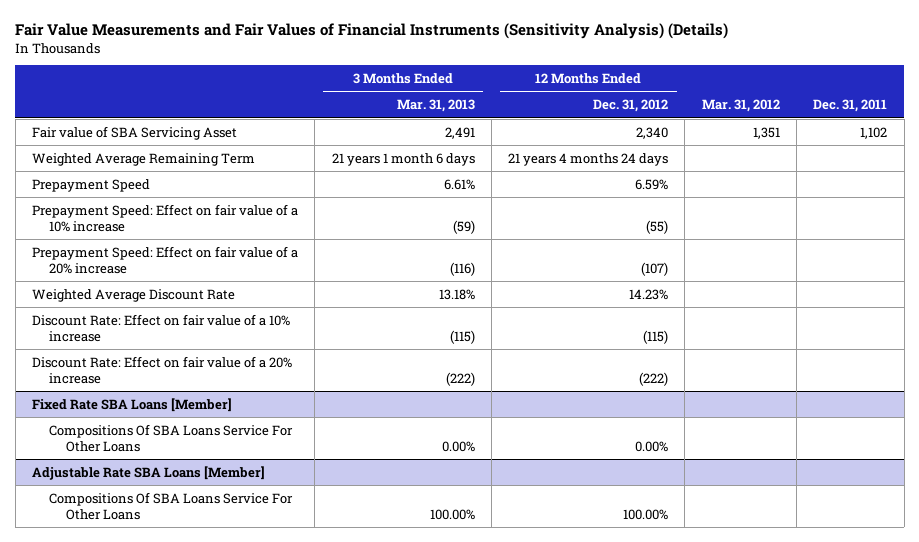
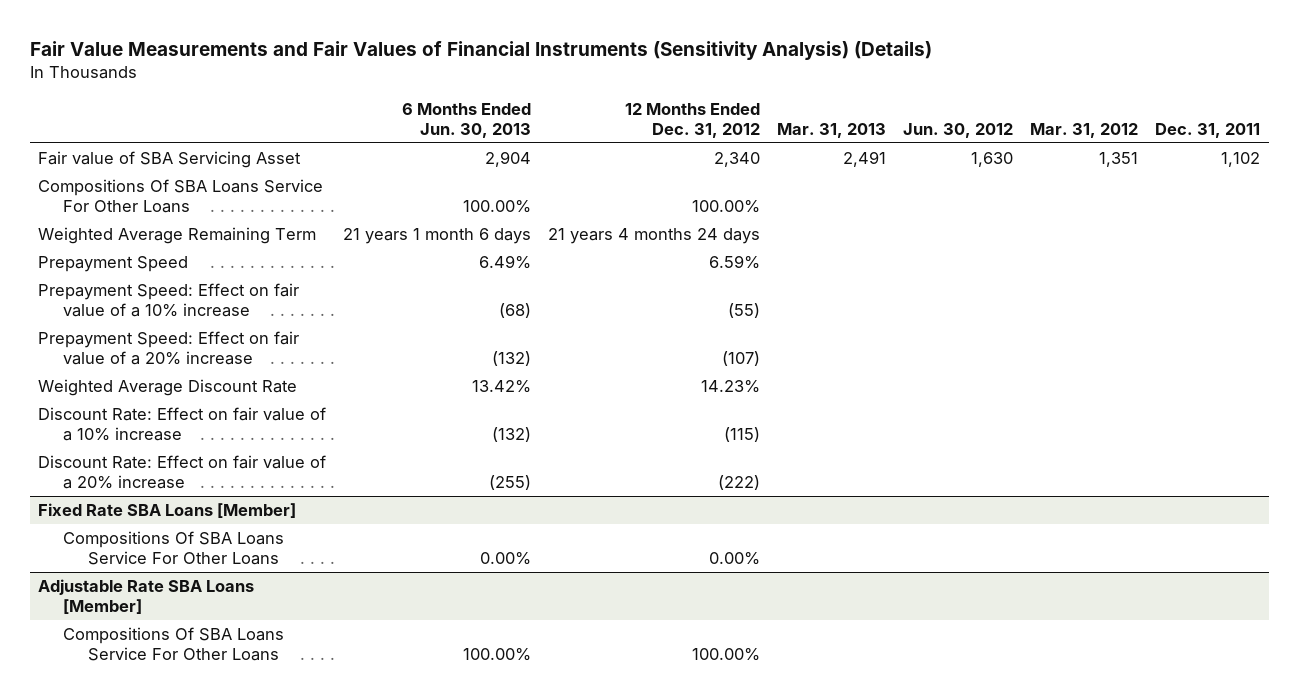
- | 3 Months Ended Mar. 31, 2013 | 12 Months Ended Dec. 31, 2012 | Mar. 31, 2012 | Dec. 31, 2011
+ | 6 Months Ended Jun. 30, 2013 | 12 Months Ended Dec. 31, 2012 | Mar. 31, 2013 | Jun. 30, 2012 | Mar. 31, 2012 | Dec. 31, 2011
+ Compositions Of SBA Loans Service For Other Loans | 100.00% | 100.00% | | | |

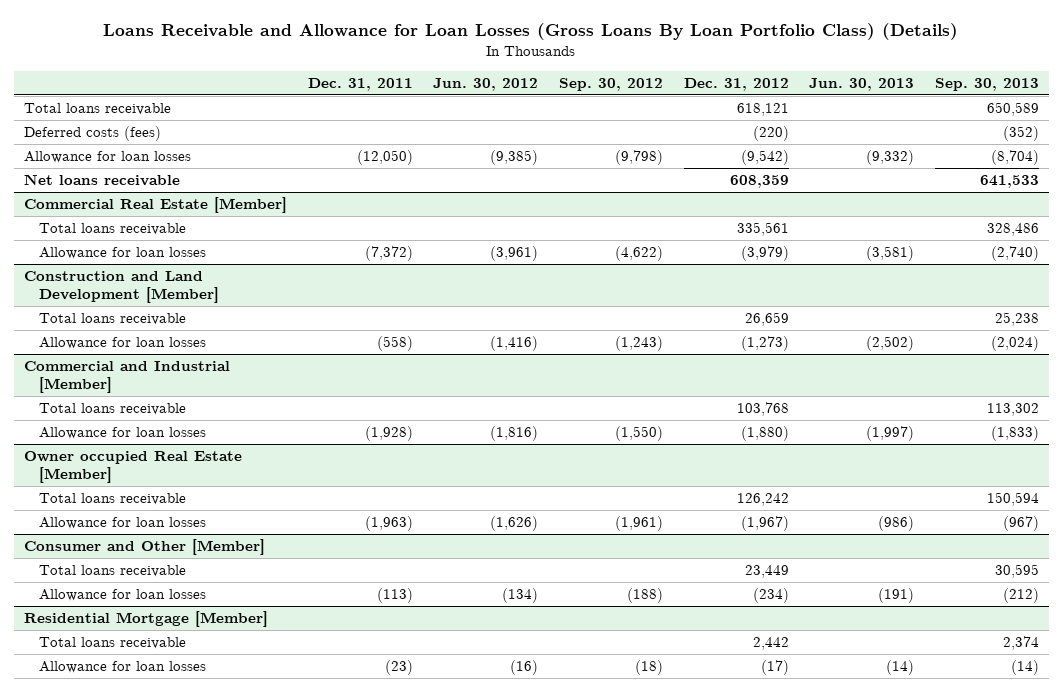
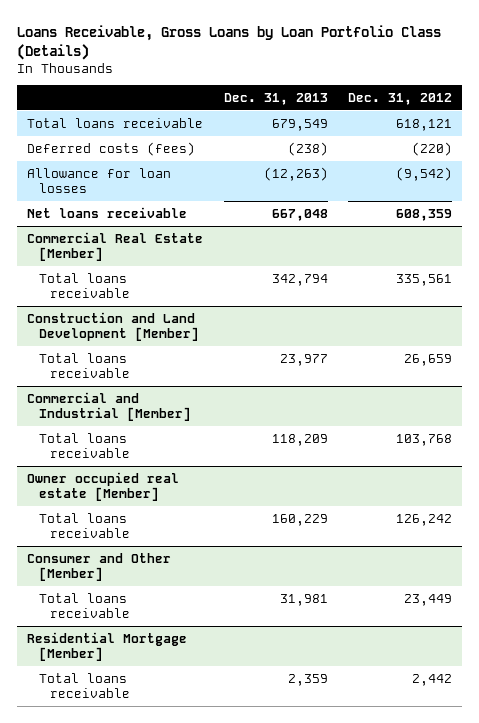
- Loans Receivable and Allowance for Loan Losses (Gross Loans By Loan Portfolio Class) (Details)
+ Loans Receivable, Gross Loans by Loan Portfolio Class (Details)
- | Dec. 31, 2011 | Jun. 30, 2012 | Sep. 30, 2012 | Dec. 31, 2012 | Jun. 30, 2013 | Sep. 30, 2013
+ | Dec. 31, 2013 | Dec. 31, 2012
@ Commercial Real Estate [Member]
- Allowance for loan losses | (7,372) | (3,961) | (4,622) | (3,979) | (3,581) | (2,740)
@ Construction and Land Development [Member]
- Allowance for loan losses | (558) | (1,416) | (1,243) | (1,273) | (2,502) | (2,024)
@ Commercial and Industrial [Member]
- Allowance for loan losses | (1,928) | (1,816) | (1,550) | (1,880) | (1,997) | (1,833)
- Owner occupied Real Estate [Member]
+ Owner occupied real estate [Member]
- Allowance for loan losses | (1,963) | (1,626) | (1,961) | (1,967) | (986) | (967)
@ Consumer and Other [Member]
- Allowance for loan losses | (113) | (134) | (188) | (234) | (191) | (212)
@ Residential Mortgage [Member]
- Allowance for loan losses | (23) | (16) | (18) | (17) | (14) | (14)

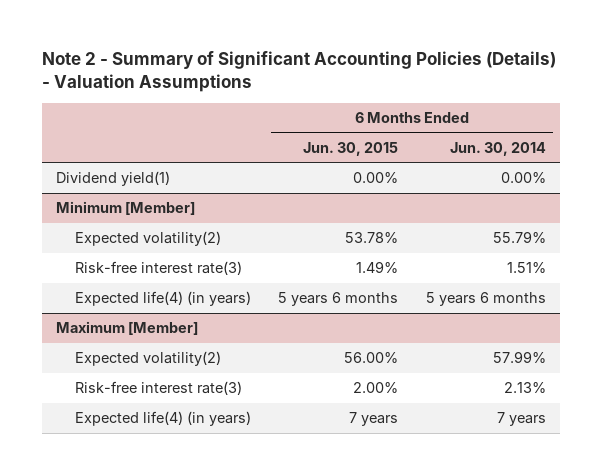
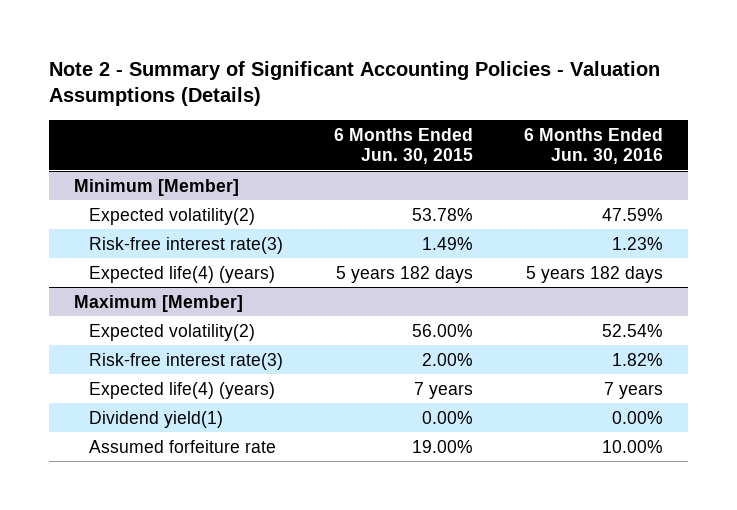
- Note 2 - Summary of Significant Accounting Policies (Details) - Valuation Assumptions
+ Note 2 - Summary of Significant Accounting Policies - Valuation Assumptions (Details)
- | 6 Months Ended Jun. 30, 2015 | 6 Months Ended Jun. 30, 2014
+ | 6 Months Ended Jun. 30, 2015 | 6 Months Ended Jun. 30, 2016
- Dividend yield(1) | 0.00% | 0.00%
@ Minimum [Member]
- Expected life(4) (in years) | 5 years 6 months | 5 years 6 months
+ Expected life(4) (years) | 5 years 182 days | 5 years 182 days
@ Maximum [Member]
- Expected life(4) (in years) | 7 years | 7 years
+ Expected life(4) (years) | 7 years | 7 years
+ Dividend yield(1) | 0.00% | 0.00%
+ Assumed forfeiture rate | 19.00% | 10.00%

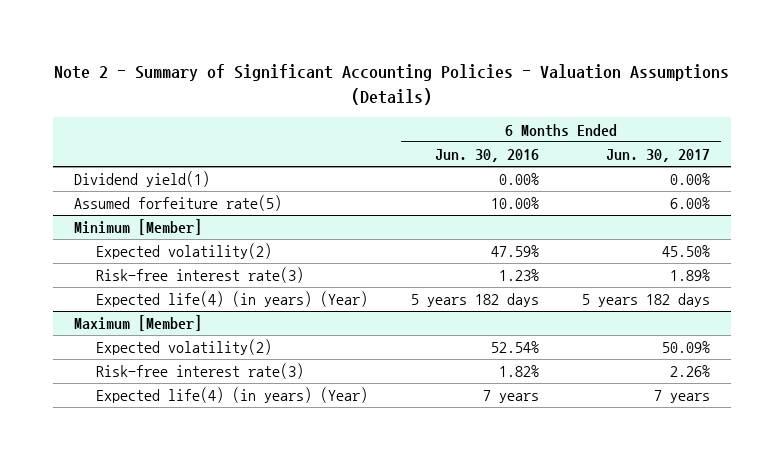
- | 6 Months Ended Jun. 30, 2015 | 6 Months Ended Jun. 30, 2016
+ | 6 Months Ended Jun. 30, 2016 | 6 Months Ended Jun. 30, 2017
+ Dividend yield(1) | 0.00% | 0.00%
+ Assumed forfeiture rate(5) | 10.00% | 6.00%
@ Minimum [Member]
- Expected life(4) (years) | 5 years 182 days | 5 years 182 days
+ Expected life(4) (in years) (Year) | 5 years 182 days | 5 years 182 days
@ Maximum [Member]
- Expected life(4) (years) | 7 years | 7 years
- Dividend yield(1) | 0.00% | 0.00%
- Assumed forfeiture rate | 19.00% | 10.00%
+ Expected life(4) (in years) (Year) | 7 years | 7 years

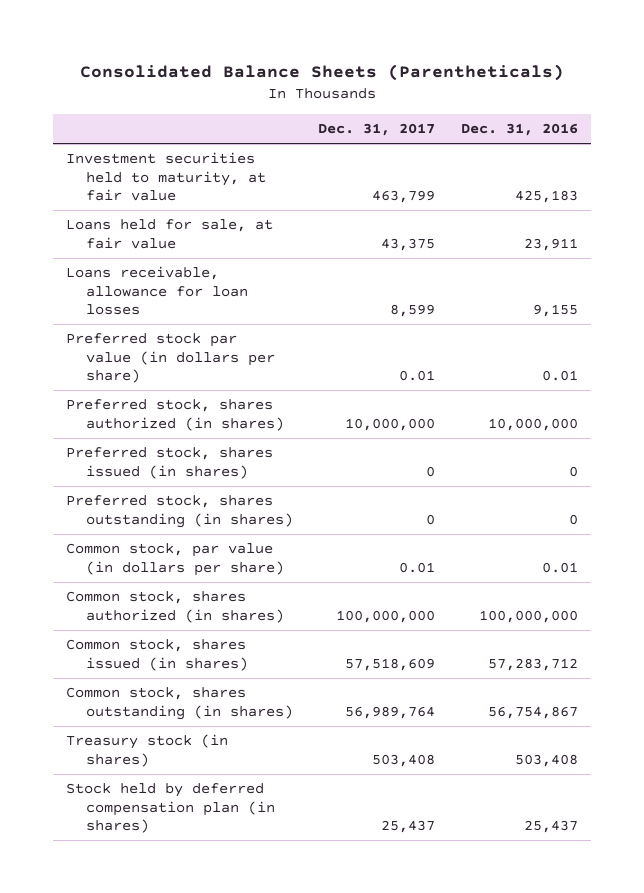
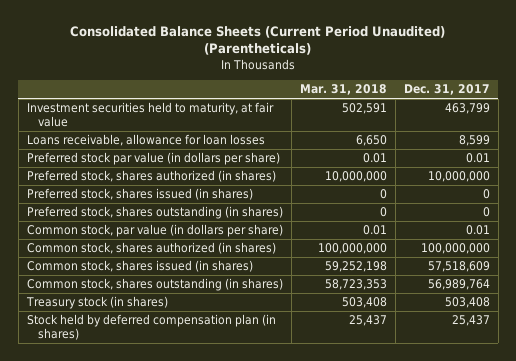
- Consolidated Balance Sheets (Parentheticals)
+ Consolidated Balance Sheets (Current Period Unaudited) (Parentheticals)
- | Dec. 31, 2017 | Dec. 31, 2016
+ | Mar. 31, 2018 | Dec. 31, 2017
- Loans held for sale, at fair value | 43,375 | 23,911

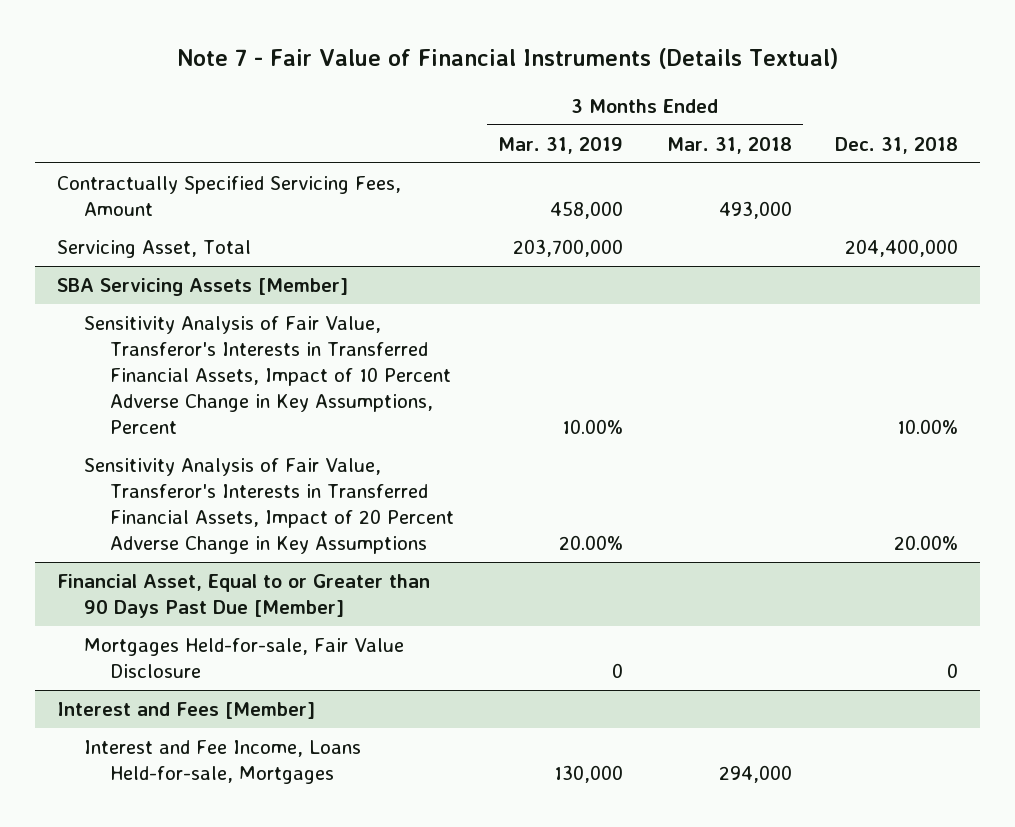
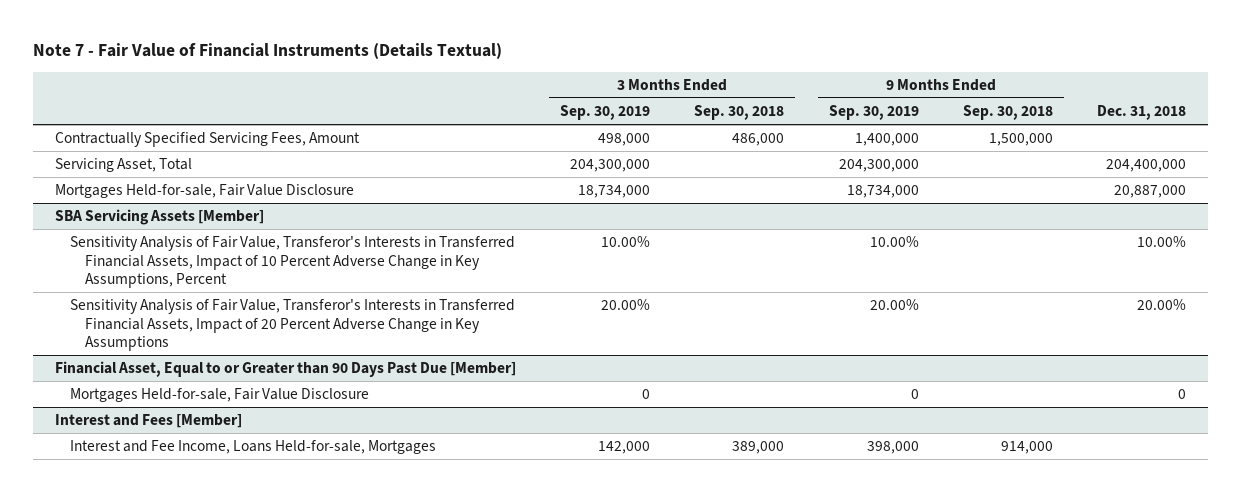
- | 3 Months Ended Mar. 31, 2019 | 3 Months Ended Mar. 31, 2018 | Dec. 31, 2018
+ | 3 Months Ended Sep. 30, 2019 | 3 Months Ended Sep. 30, 2018 | 9 Months Ended Sep. 30, 2019 | 9 Months Ended Sep. 30, 2018 | Dec. 31, 2018
+ Mortgages Held-for-sale, Fair Value Disclosure | 18,734,000 | | 18,734,000 | | 20,887,000

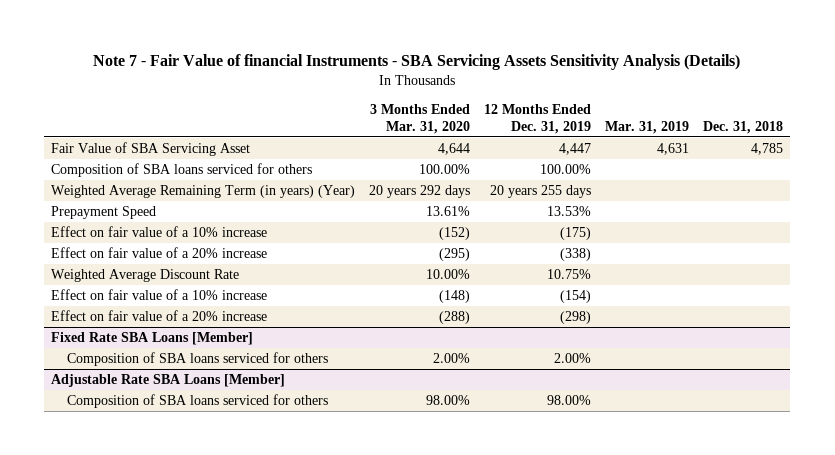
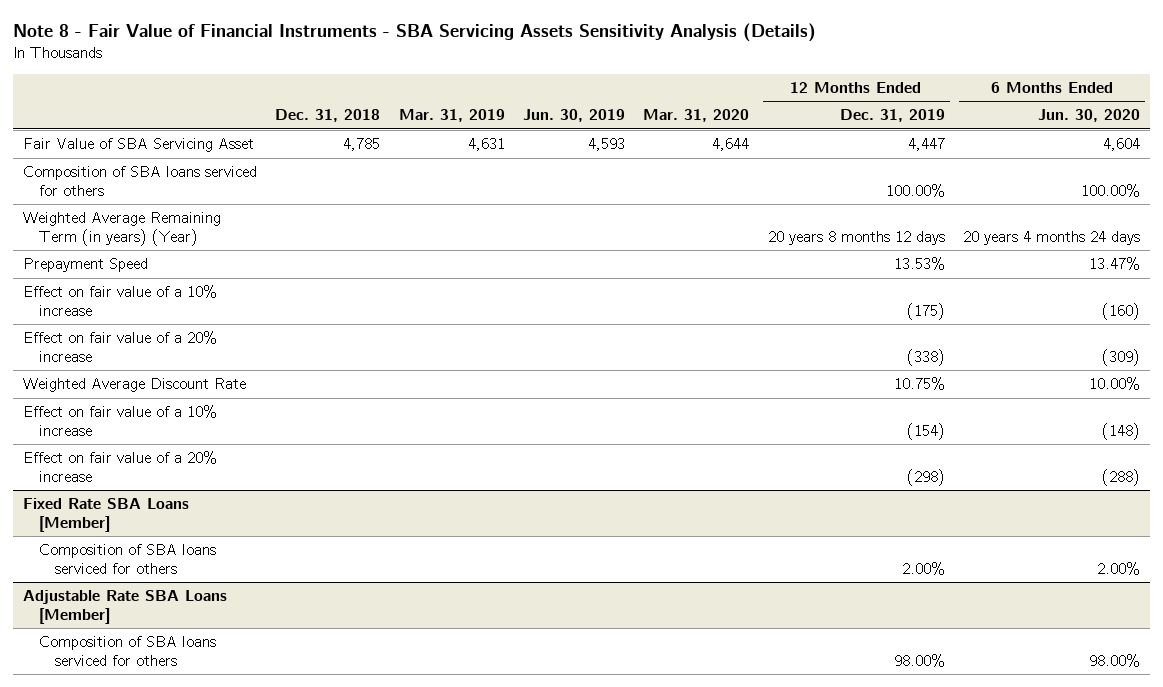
- Note 7 - Fair Value of financial Instruments - SBA Servicing Assets Sensitivity Analysis (Details)
+ Note 8 - Fair Value of Financial Instruments - SBA Servicing Assets Sensitivity Analysis (Details)
- | 3 Months Ended Mar. 31, 2020 | 12 Months Ended Dec. 31, 2019 | Mar. 31, 2019 | Dec. 31, 2018
+ | Dec. 31, 2018 | Mar. 31, 2019 | Jun. 30, 2019 | Mar. 31, 2020 | 12 Months Ended Dec. 31, 2019 | 6 Months Ended Jun. 30, 2020
- Weighted Average Remaining Term (in years) (Year) | 20 years 292 days | 20 years 255 days | |
+ Weighted Average Remaining Term (in years) (Year) | | | | | 20 years 8 months 12 days | 20 years 4 months 24 days

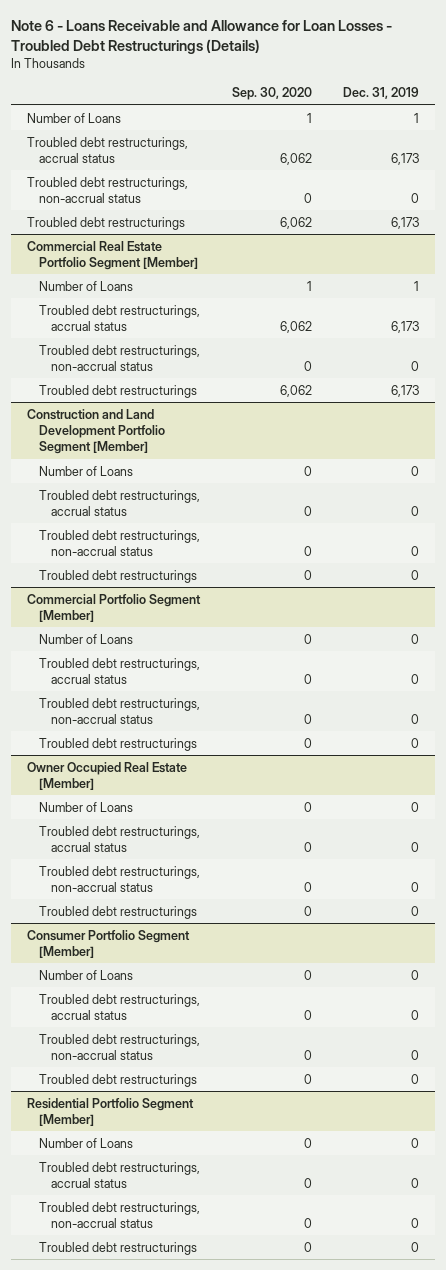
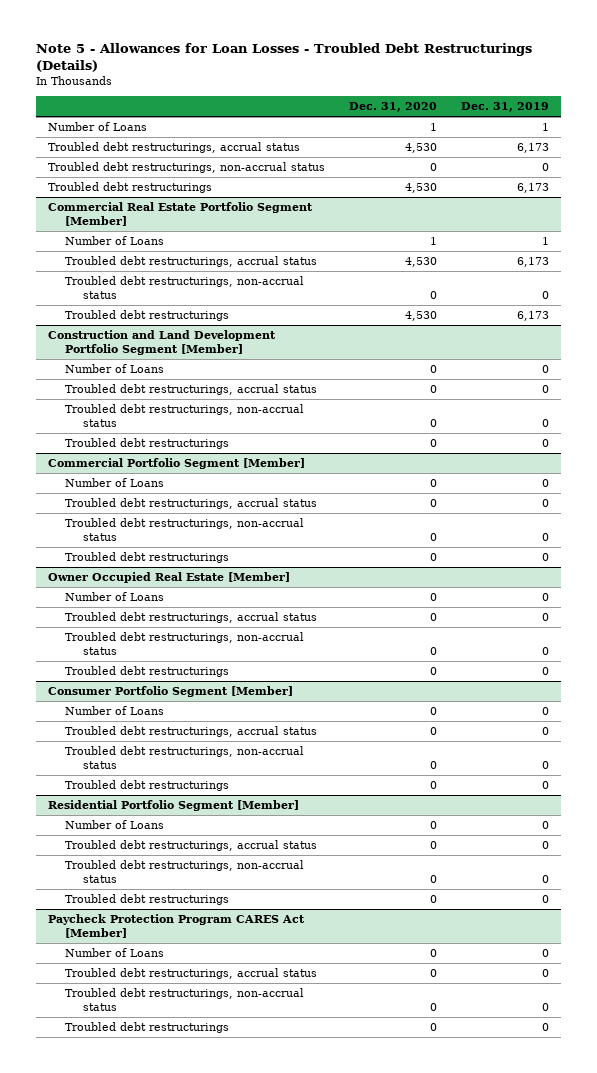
- Note 6 - Loans Receivable and Allowance for Loan Losses - Troubled Debt Restructurings (Details)
+ Note 5 - Allowances for Loan Losses - Troubled Debt Restructurings (Details)
- | Sep. 30, 2020 | Dec. 31, 2019
+ | Dec. 31, 2020 | Dec. 31, 2019
+ Paycheck Protection Program CARES Act [Member]
+ Number of Loans | 0 | 0
+ Troubled debt restructurings, accrual status | 0 | 0
+ Troubled debt restructurings, non-accrual status | 0 | 0
+ Troubled debt restructurings | 0 | 0

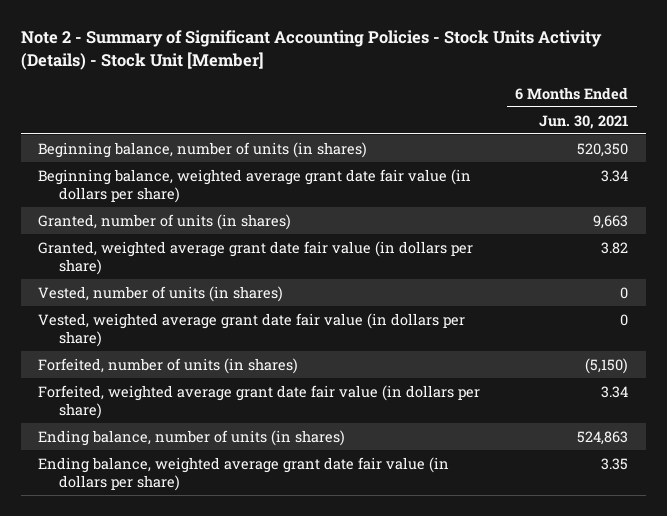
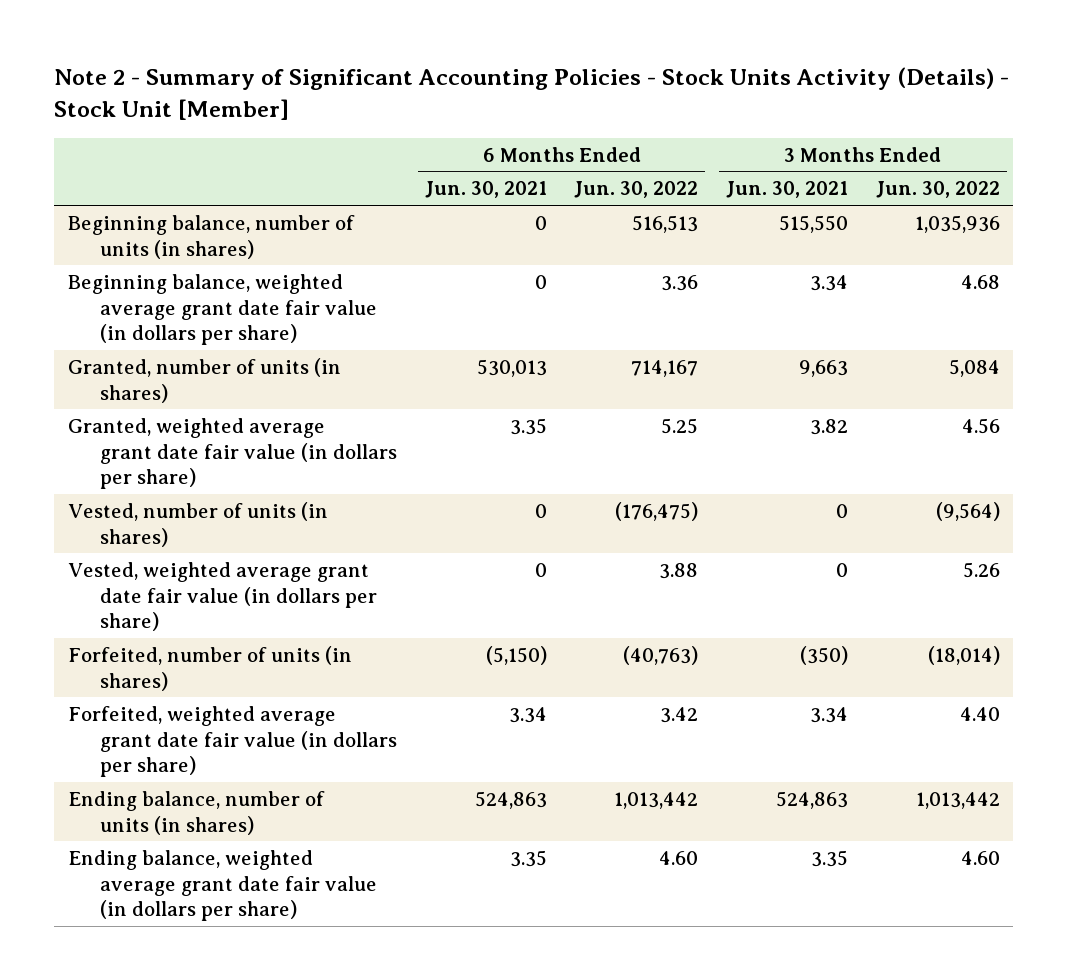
- | 6 Months Ended Jun. 30, 2021
+ | 6 Months Ended Jun. 30, 2021 | 6 Months Ended Jun. 30, 2022 | 3 Months Ended Jun. 30, 2021 | 3 Months Ended Jun. 30, 2022
- Beginning balance, number of units (in shares) | 520,350
- Beginning balance, weighted average grant date fair value (in dollars per share) | 3.34
- Granted, number of units (in shares) | 9,663
- Granted, weighted average grant date fair value (in dollars per share) | 3.82
+ Beginning balance, number of units (in shares) | 0 | 516,513 | 515,550 | 1,035,936
+ Beginning balance, weighted average grant date fair value (in dollars per share) | 0 | 3.36 | 3.34 | 4.68
+ Granted, number of units (in shares) | 530,013 | 714,167 | 9,663 | 5,084
+ Granted, weighted average grant date fair value (in dollars per share) | 3.35 | 5.25 | 3.82 | 4.56

